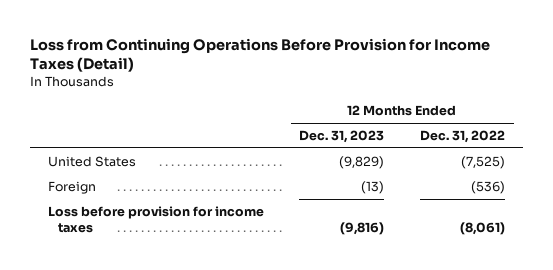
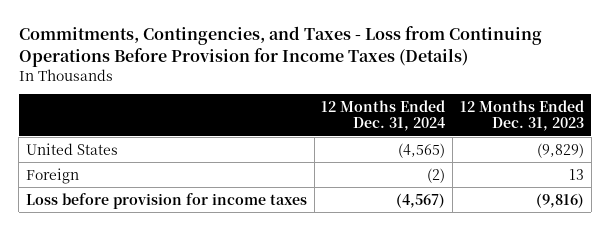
- Loss from Continuing Operations Before Provision for Income Taxes (Detail)
+ Commitments, Contingencies, and Taxes - Loss from Continuing Operations Before Provision for Income Taxes (Details)
- | 12 Months Ended Dec. 31, 2023 | 12 Months Ended Dec. 31, 2022
+ | 12 Months Ended Dec. 31, 2024 | 12 Months Ended Dec. 31, 2023
- Foreign | (13) | (536)
+ Foreign | (2) | 13

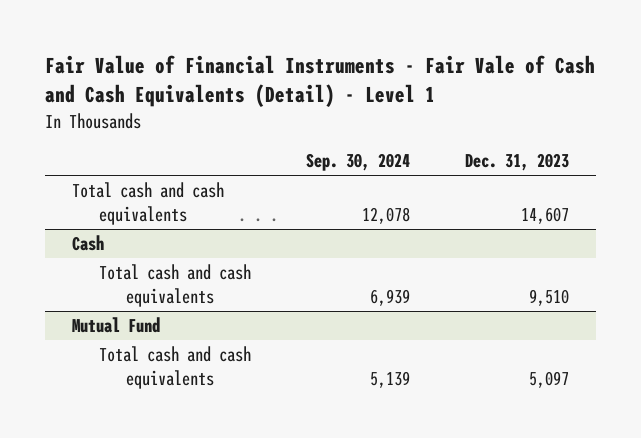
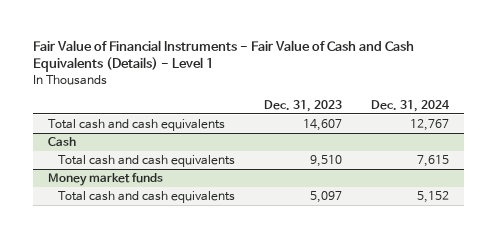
- Fair Value of Financial Instruments - Fair Vale of Cash and Cash Equivalents (Detail) - Level 1
+ Fair Value of Financial Instruments - Fair Value of Cash and Cash Equivalents (Details) - Level 1
- | Sep. 30, 2024 | Dec. 31, 2023
+ | Dec. 31, 2023 | Dec. 31, 2024
- Mutual Fund
+ Money market funds

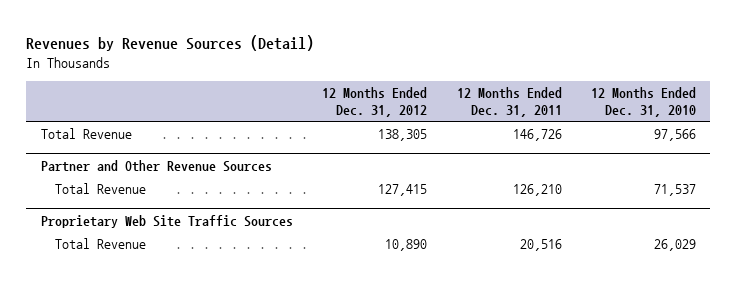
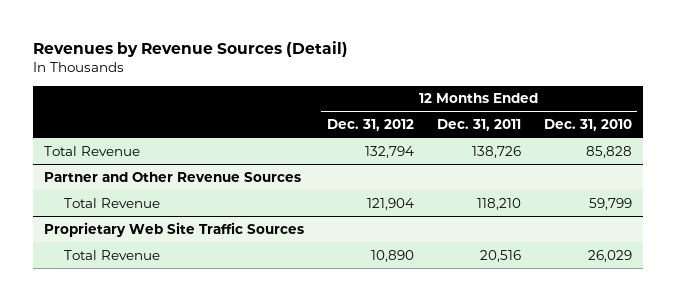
- Total Revenue | 138,305 | 146,726 | 97,566
+ Total Revenue | 132,794 | 138,726 | 85,828
@ Partner and Other Revenue Sources
- Total Revenue | 127,415 | 126,210 | 71,537
+ Total Revenue | 121,904 | 118,210 | 59,799

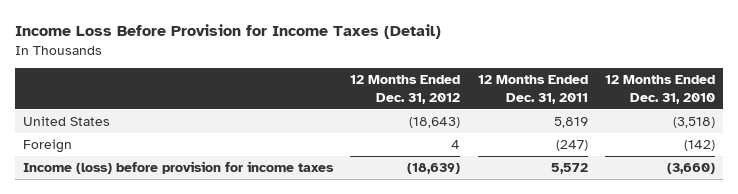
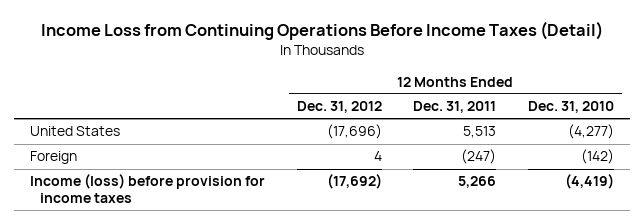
- Income Loss Before Provision for Income Taxes (Detail)
+ Income Loss from Continuing Operations Before Income Taxes (Detail)
- United States | (18,643) | 5,819 | (3,518)
+ United States | (17,696) | 5,513 | (4,277)
- Income (loss) before provision for income taxes | (18,639) | 5,572 | (3,660)
+ Income (loss) before provision for income taxes | (17,692) | 5,266 | (4,419)

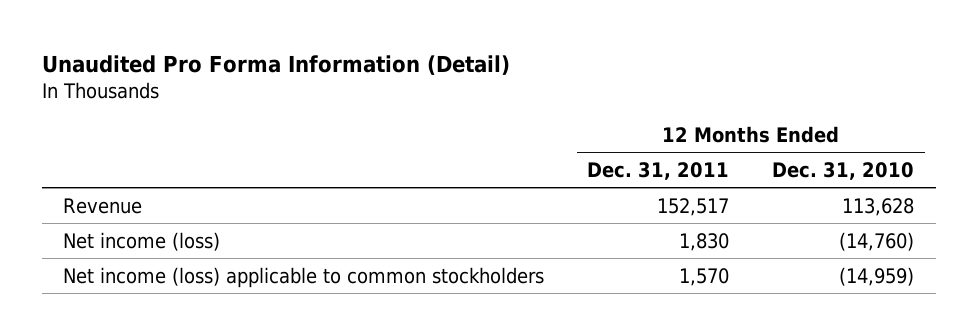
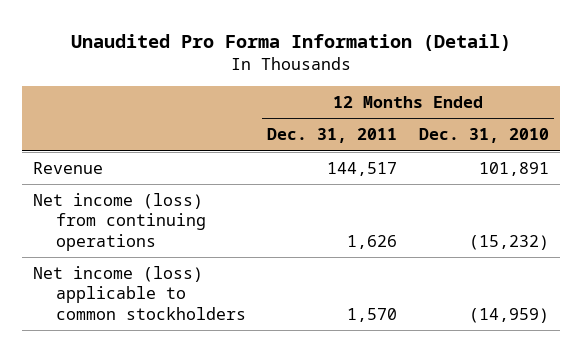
- Revenue | 152,517 | 113,628
- Net income (loss) | 1,830 | (14,760)
+ Revenue | 144,517 | 101,891
+ Net income (loss) from continuing operations | 1,626 | (15,232)

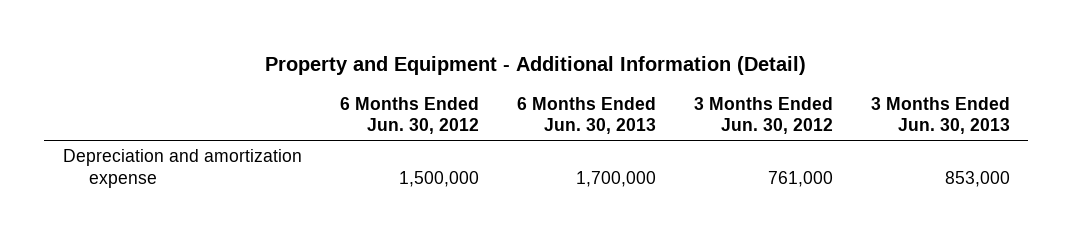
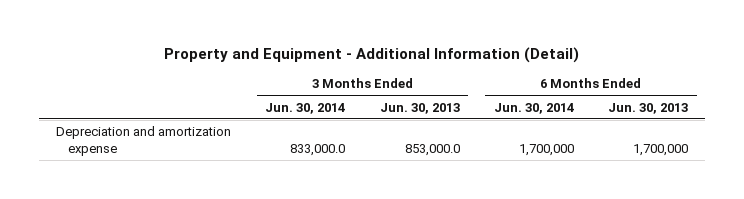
- | 6 Months Ended Jun. 30, 2012 | 6 Months Ended Jun. 30, 2013 | 3 Months Ended Jun. 30, 2012 | 3 Months Ended Jun. 30, 2013
+ | 3 Months Ended Jun. 30, 2014 | 3 Months Ended Jun. 30, 2013 | 6 Months Ended Jun. 30, 2014 | 6 Months Ended Jun. 30, 2013
- Depreciation and amortization expense | 1,500,000 | 1,700,000 | 761,000 | 853,000
+ Depreciation and amortization expense | 833,000.0 | 853,000.0 | 1,700,000 | 1,700,000

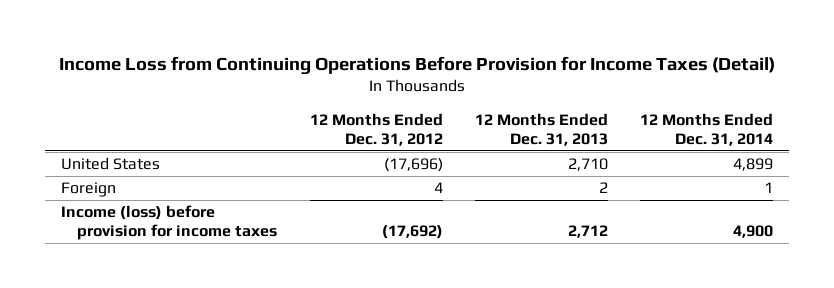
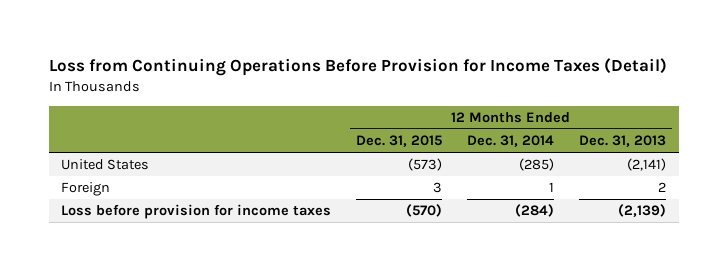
- Income Loss from Continuing Operations Before Provision for Income Taxes (Detail)
+ Loss from Continuing Operations Before Provision for Income Taxes (Detail)
- | 12 Months Ended Dec. 31, 2012 | 12 Months Ended Dec. 31, 2013 | 12 Months Ended Dec. 31, 2014
+ | 12 Months Ended Dec. 31, 2015 | 12 Months Ended Dec. 31, 2014 | 12 Months Ended Dec. 31, 2013
- United States | (17,696) | 2,710 | 4,899
+ United States | (573) | (285) | (2,141)
- Income (loss) before provision for income taxes | (17,692) | 2,712 | 4,900
+ Loss before provision for income taxes | (570) | (284) | (2,139)

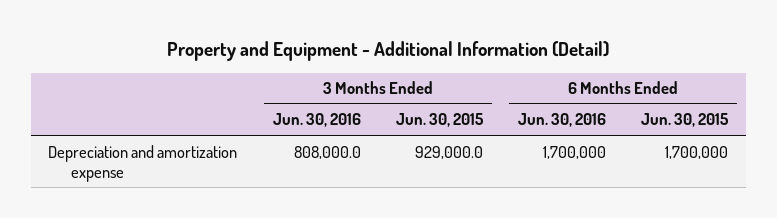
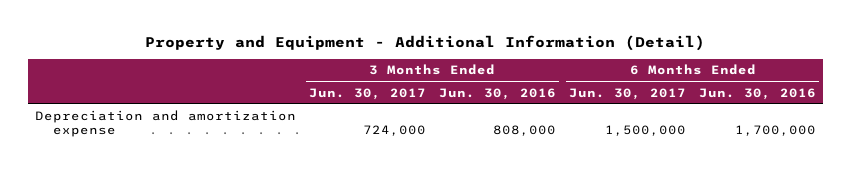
- | 3 Months Ended Jun. 30, 2016 | 3 Months Ended Jun. 30, 2015 | 6 Months Ended Jun. 30, 2016 | 6 Months Ended Jun. 30, 2015
+ | 3 Months Ended Jun. 30, 2017 | 3 Months Ended Jun. 30, 2016 | 6 Months Ended Jun. 30, 2017 | 6 Months Ended Jun. 30, 2016
- Depreciation and amortization expense | 808,000.0 | 929,000.0 | 1,700,000 | 1,700,000
+ Depreciation and amortization expense | 724,000 | 808,000 | 1,500,000 | 1,700,000

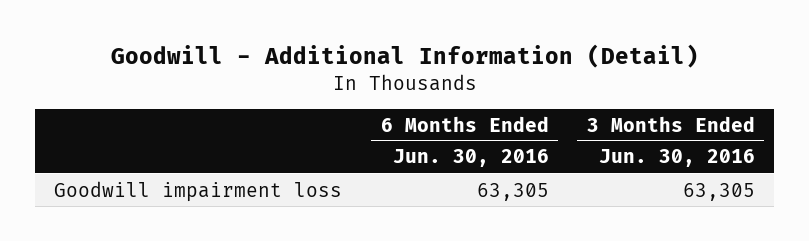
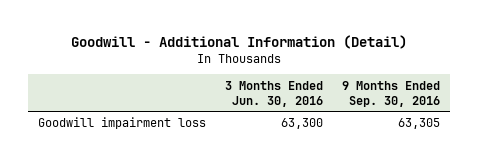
- | 6 Months Ended Jun. 30, 2016 | 3 Months Ended Jun. 30, 2016
+ | 3 Months Ended Jun. 30, 2016 | 9 Months Ended Sep. 30, 2016
- Goodwill impairment loss | 63,305 | 63,305
+ Goodwill impairment loss | 63,300 | 63,305

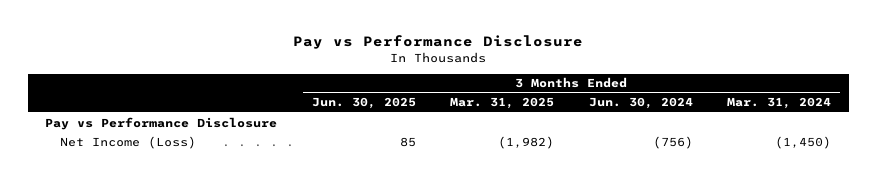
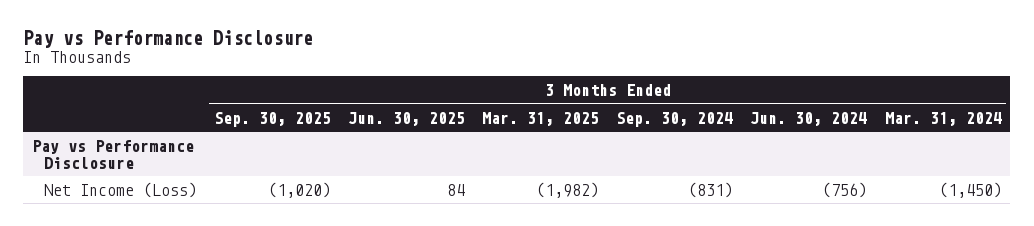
- | 3 Months Ended Jun. 30, 2025 | 3 Months Ended Mar. 31, 2025 | 3 Months Ended Jun. 30, 2024 | 3 Months Ended Mar. 31, 2024
+ | 3 Months Ended Sep. 30, 2025 | 3 Months Ended Jun. 30, 2025 | 3 Months Ended Mar. 31, 2025 | 3 Months Ended Sep. 30, 2024 | 3 Months Ended Jun. 30, 2024 | 3 Months Ended Mar. 31, 2024
- Net Income (Loss) | 85 | (1,982) | (756) | (1,450)
+ Net Income (Loss) | (1,020) | 84 | (1,982) | (831) | (756) | (1,450)

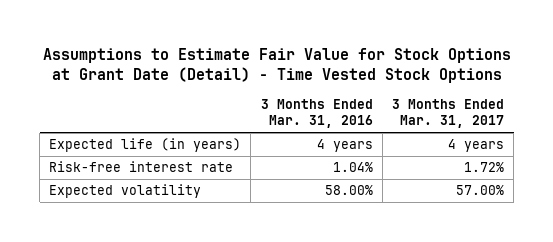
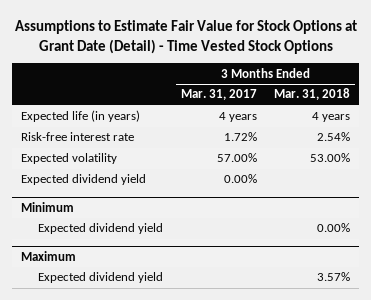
- | 3 Months Ended Mar. 31, 2016 | 3 Months Ended Mar. 31, 2017
+ | 3 Months Ended Mar. 31, 2017 | 3 Months Ended Mar. 31, 2018
+ Expected dividend yield | 0.00% |
+ Minimum
+ Expected dividend yield | | 0.00%
+ Maximum
+ Expected dividend yield | | 3.57%

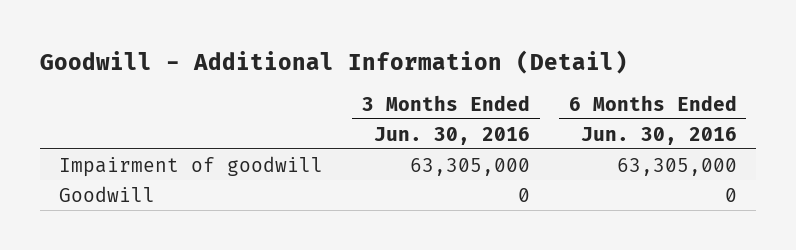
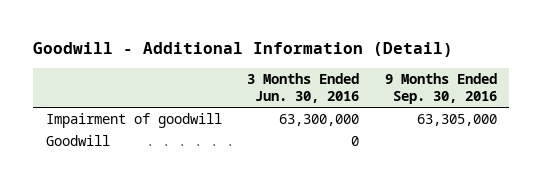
- | 3 Months Ended Jun. 30, 2016 | 6 Months Ended Jun. 30, 2016
+ | 3 Months Ended Jun. 30, 2016 | 9 Months Ended Sep. 30, 2016
- Impairment of goodwill | 63,305,000 | 63,305,000
+ Impairment of goodwill | 63,300,000 | 63,305,000

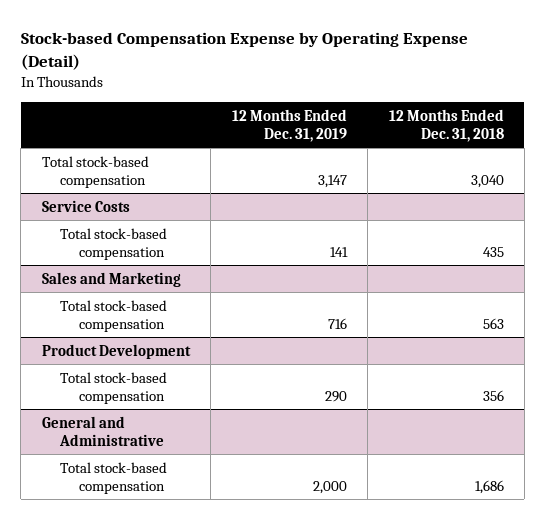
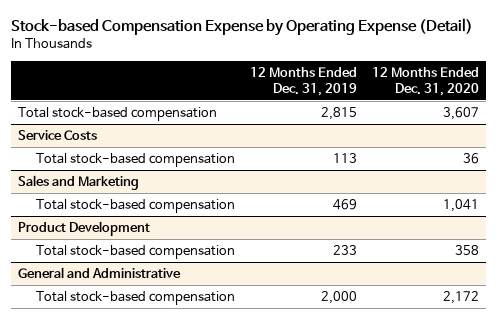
- | 12 Months Ended Dec. 31, 2019 | 12 Months Ended Dec. 31, 2018
+ | 12 Months Ended Dec. 31, 2019 | 12 Months Ended Dec. 31, 2020
- Total stock-based compensation | 3,147 | 3,040
+ Total stock-based compensation | 2,815 | 3,607
@ Service Costs
- Total stock-based compensation | 141 | 435
+ Total stock-based compensation | 113 | 36
@ Sales and Marketing
- Total stock-based compensation | 716 | 563
+ Total stock-based compensation | 469 | 1,041
@ Product Development
- Total stock-based compensation | 290 | 356
+ Total stock-based compensation | 233 | 358

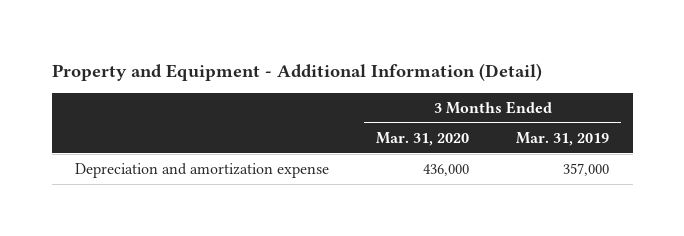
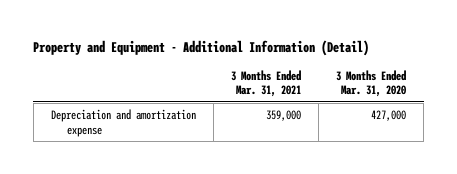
- | 3 Months Ended Mar. 31, 2020 | 3 Months Ended Mar. 31, 2019
+ | 3 Months Ended Mar. 31, 2021 | 3 Months Ended Mar. 31, 2020
- Depreciation and amortization expense | 436,000 | 357,000
+ Depreciation and amortization expense | 359,000 | 427,000

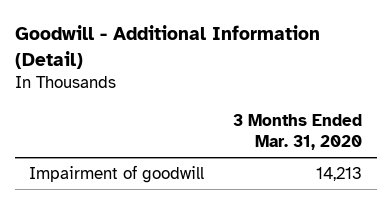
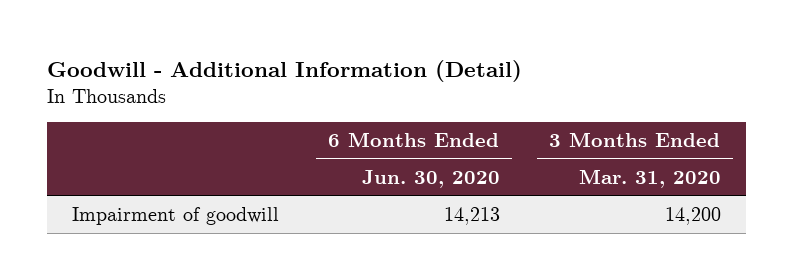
- | 3 Months Ended Mar. 31, 2020
+ | 6 Months Ended Jun. 30, 2020 | 3 Months Ended Mar. 31, 2020
- Impairment of goodwill | 14,213
+ Impairment of goodwill | 14,213 | 14,200

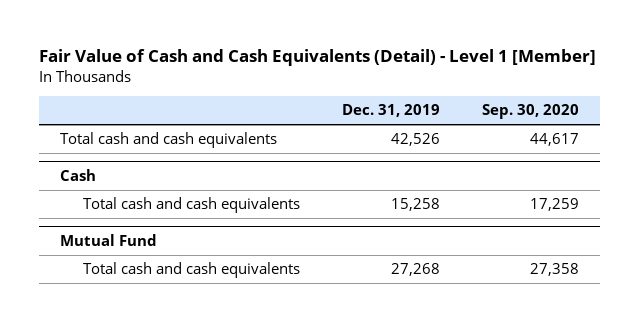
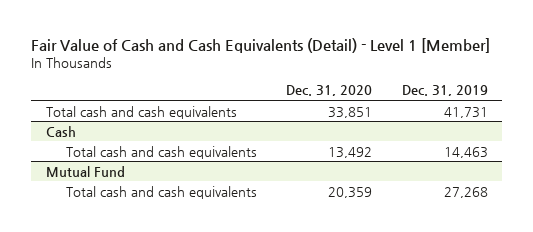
- | Dec. 31, 2019 | Sep. 30, 2020
+ | Dec. 31, 2020 | Dec. 31, 2019
- Total cash and cash equivalents | 42,526 | 44,617
+ Total cash and cash equivalents | 33,851 | 41,731
@ Cash
- Total cash and cash equivalents | 15,258 | 17,259
+ Total cash and cash equivalents | 13,492 | 14,463

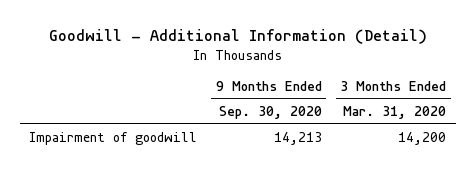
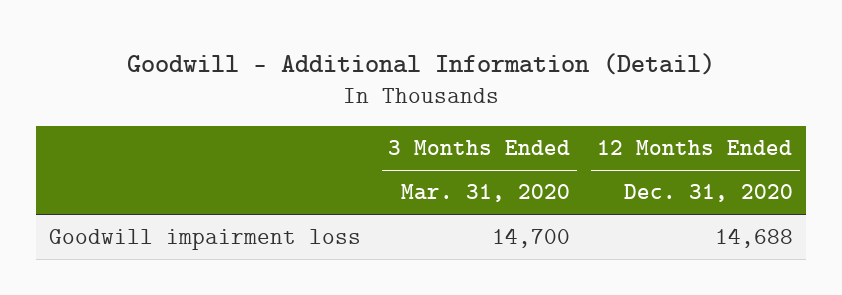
- | 9 Months Ended Sep. 30, 2020 | 3 Months Ended Mar. 31, 2020
+ | 3 Months Ended Mar. 31, 2020 | 12 Months Ended Dec. 31, 2020
- Impairment of goodwill | 14,213 | 14,200
+ Goodwill impairment loss | 14,700 | 14,688

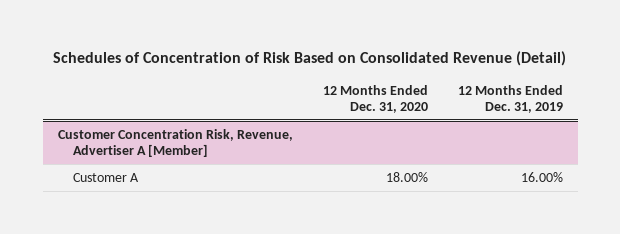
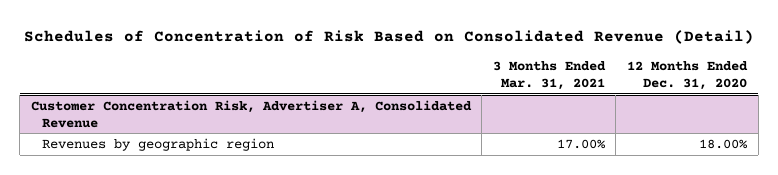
- | 12 Months Ended Dec. 31, 2020 | 12 Months Ended Dec. 31, 2019
+ | 3 Months Ended Mar. 31, 2021 | 12 Months Ended Dec. 31, 2020
- Customer Concentration Risk, Revenue, Advertiser A [Member]
- Customer A | 18.00% | 16.00%
+ Customer Concentration Risk, Advertiser A, Consolidated Revenue
+ Revenues by geographic region | 17.00% | 18.00%

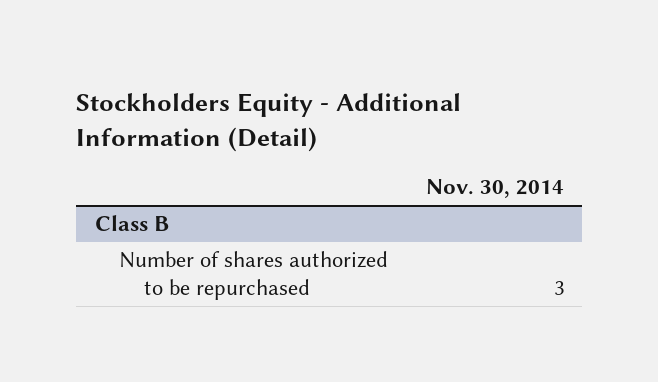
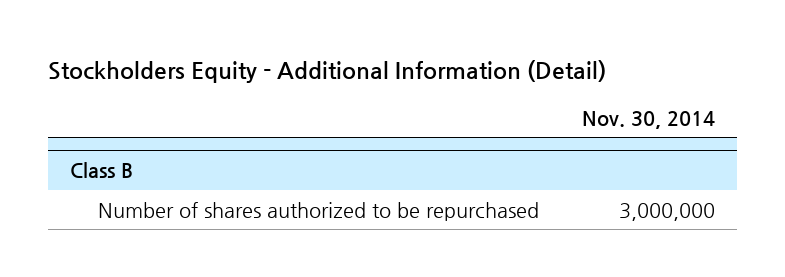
@ Class B
- Number of shares authorized to be repurchased | 3
+ Number of shares authorized to be repurchased | 3,000,000

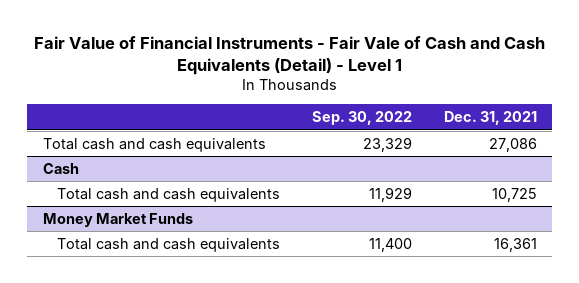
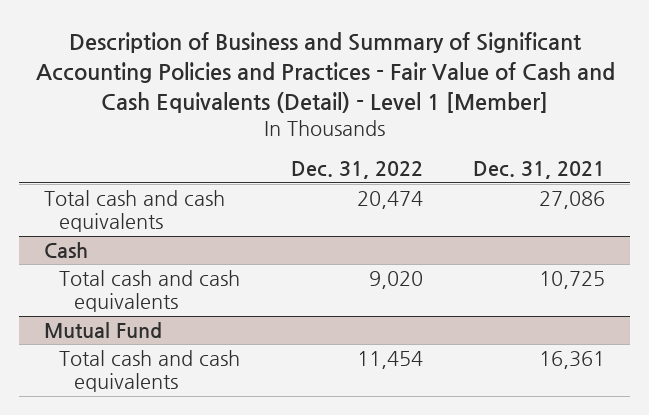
- Fair Value of Financial Instruments - Fair Vale of Cash and Cash Equivalents (Detail) - Level 1
+ Description of Business and Summary of Significant Accounting Policies and Practices - Fair Value of Cash and Cash Equivalents (Detail) - Level 1 [Member]
- | Sep. 30, 2022 | Dec. 31, 2021
+ | Dec. 31, 2022 | Dec. 31, 2021
- Money Market Funds
+ Mutual Fund

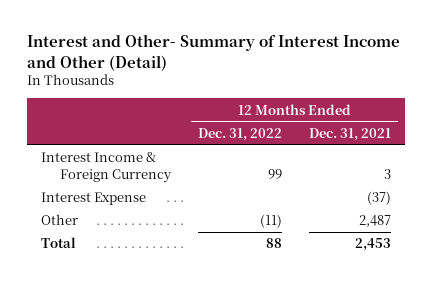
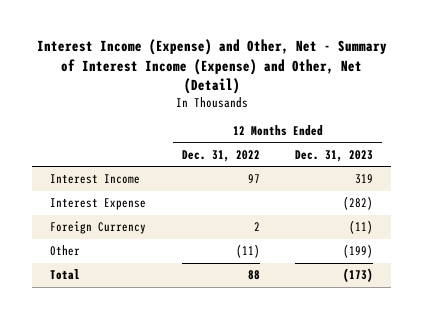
- Interest and Other- Summary of Interest Income and Other (Detail)
+ Interest Income (Expense) and Other, Net - Summary of Interest Income (Expense) and Other, Net (Detail)
- | 12 Months Ended Dec. 31, 2022 | 12 Months Ended Dec. 31, 2021
+ | 12 Months Ended Dec. 31, 2022 | 12 Months Ended Dec. 31, 2023
- Interest Income & Foreign Currency | 99 | 3
+ Interest Income | 97 | 319
+ Foreign Currency | 2 | (11)

